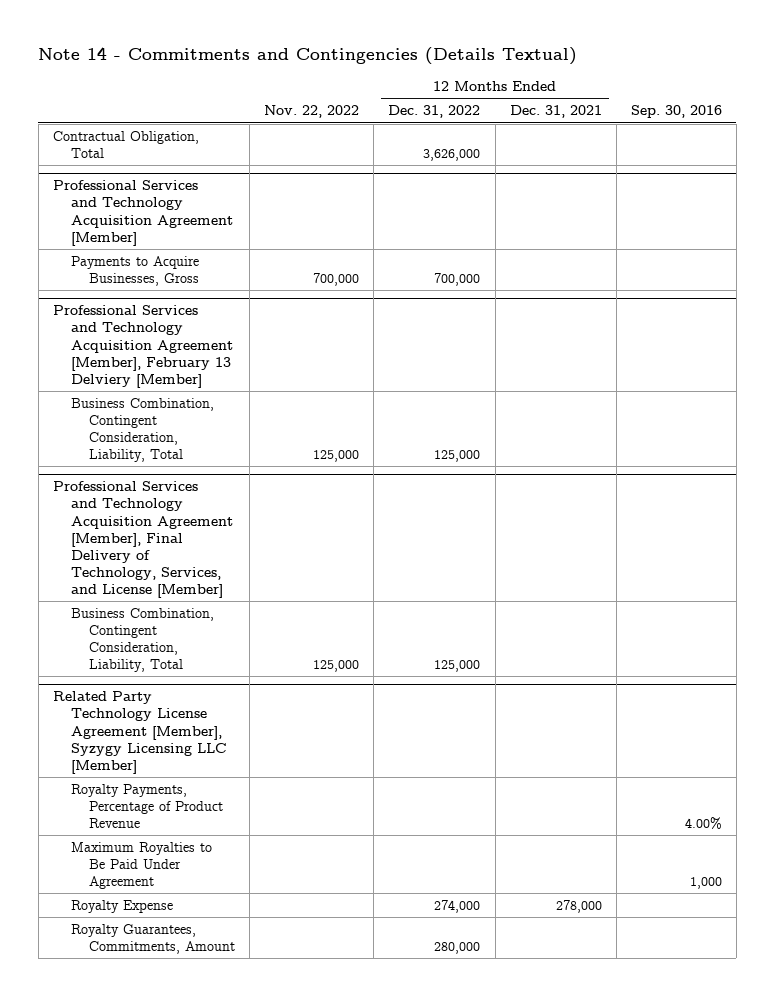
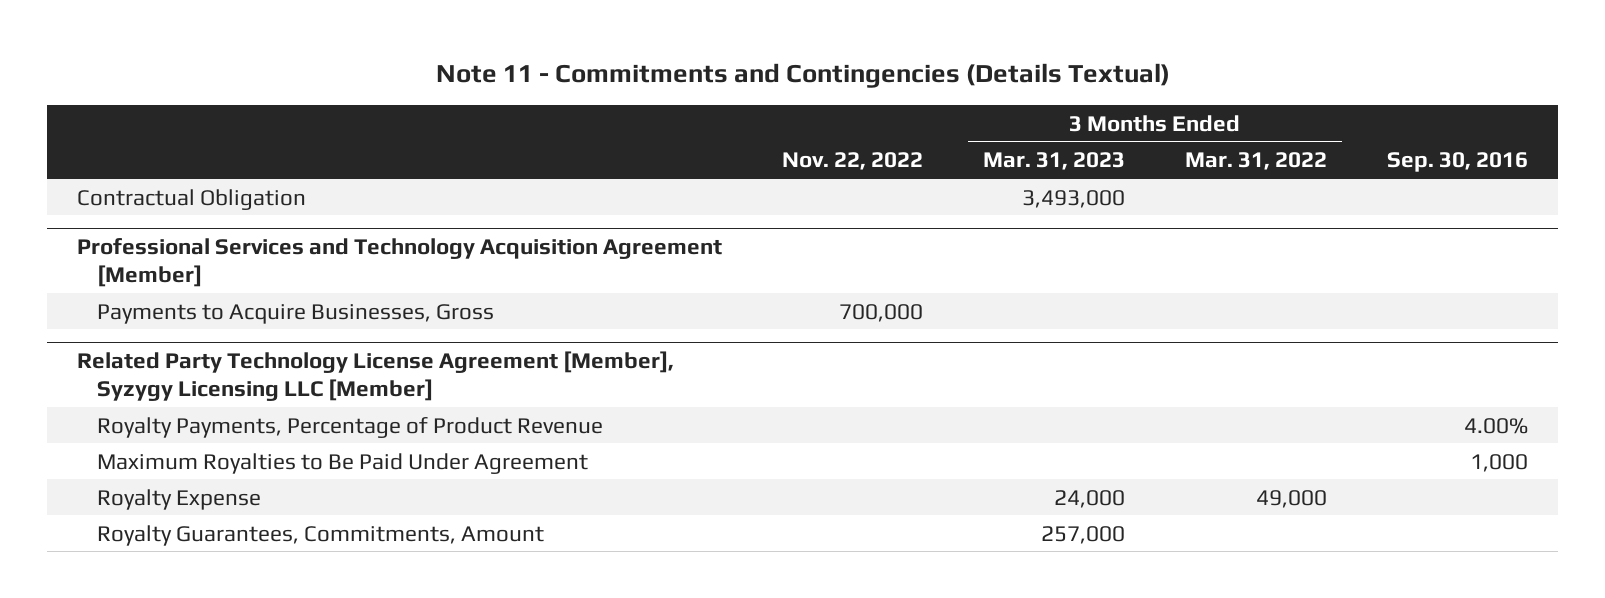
- Note 14 - Commitments and Contingencies (Details Textual)
+ Note 11 - Commitments and Contingencies (Details Textual)
- | Nov. 22, 2022 | 12 Months Ended Dec. 31, 2022 | 12 Months Ended Dec. 31, 2021 | Sep. 30, 2016
+ | Nov. 22, 2022 | 3 Months Ended Mar. 31, 2023 | 3 Months Ended Mar. 31, 2022 | Sep. 30, 2016
- Contractual Obligation, Total | | 3,626,000 | |
+ Contractual Obligation | | 3,493,000 | |
- Professional Services and Technology Acquisition Agreement [Member], February 13 Delviery [Member]
- Business Combination, Contingent Consideration, Liability, Total | 125,000 | 125,000 | |
- Professional Services and Technology Acquisition Agreement [Member], Final Delivery of Technology, Services, and License [Member]
- Business Combination, Contingent Consideration, Liability, Total | 125,000 | 125,000 | |

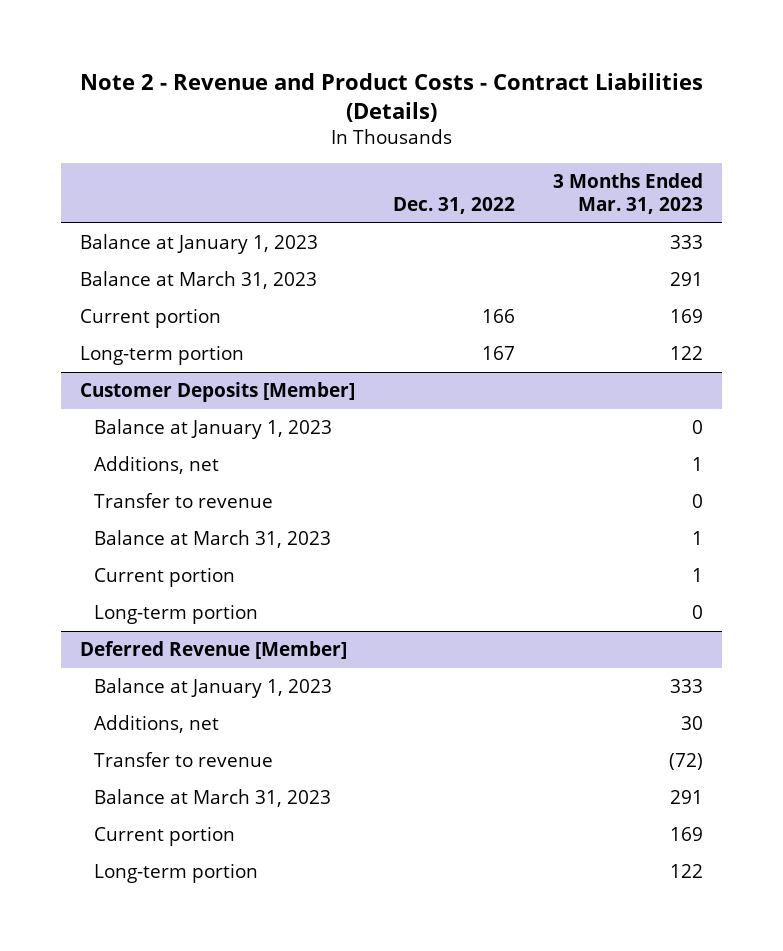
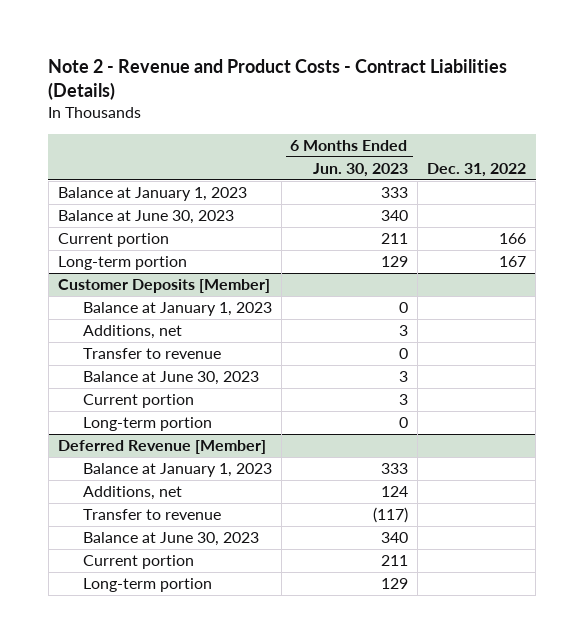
- | Dec. 31, 2022 | 3 Months Ended Mar. 31, 2023
+ | 6 Months Ended Jun. 30, 2023 | Dec. 31, 2022
- Balance at March 31, 2023 | | 291
+ Balance at June 30, 2023 | 340 |
@ Customer Deposits [Member]
- Balance at March 31, 2023 | | 1
+ Balance at June 30, 2023 | 3 |
@ Deferred Revenue [Member]
- Balance at March 31, 2023 | | 291
+ Balance at June 30, 2023 | 340 |

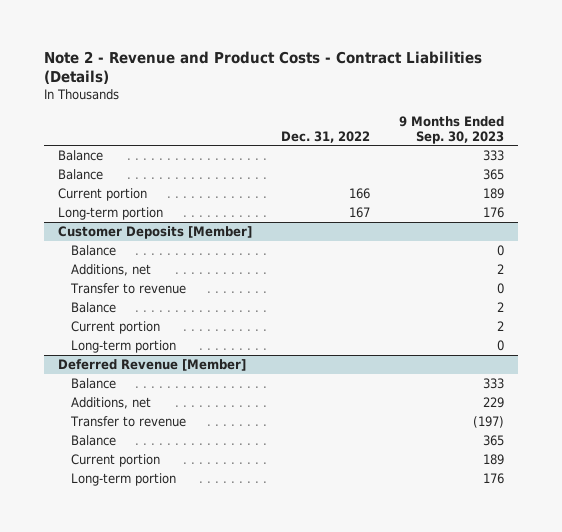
- | 6 Months Ended Jun. 30, 2023 | Dec. 31, 2022
+ | Dec. 31, 2022 | 9 Months Ended Sep. 30, 2023
- Balance at January 1, 2023 | 333 |
- Balance at June 30, 2023 | 340 |
+ Balance | | 333
+ Balance | | 365
@ Customer Deposits [Member]
- Balance at January 1, 2023 | 0 |
+ Balance | | 0
- Balance at June 30, 2023 | 3 |
+ Balance | | 2
@ Deferred Revenue [Member]
- Balance at January 1, 2023 | 333 |
+ Balance | | 333
- Balance at June 30, 2023 | 340 |
+ Balance | | 365

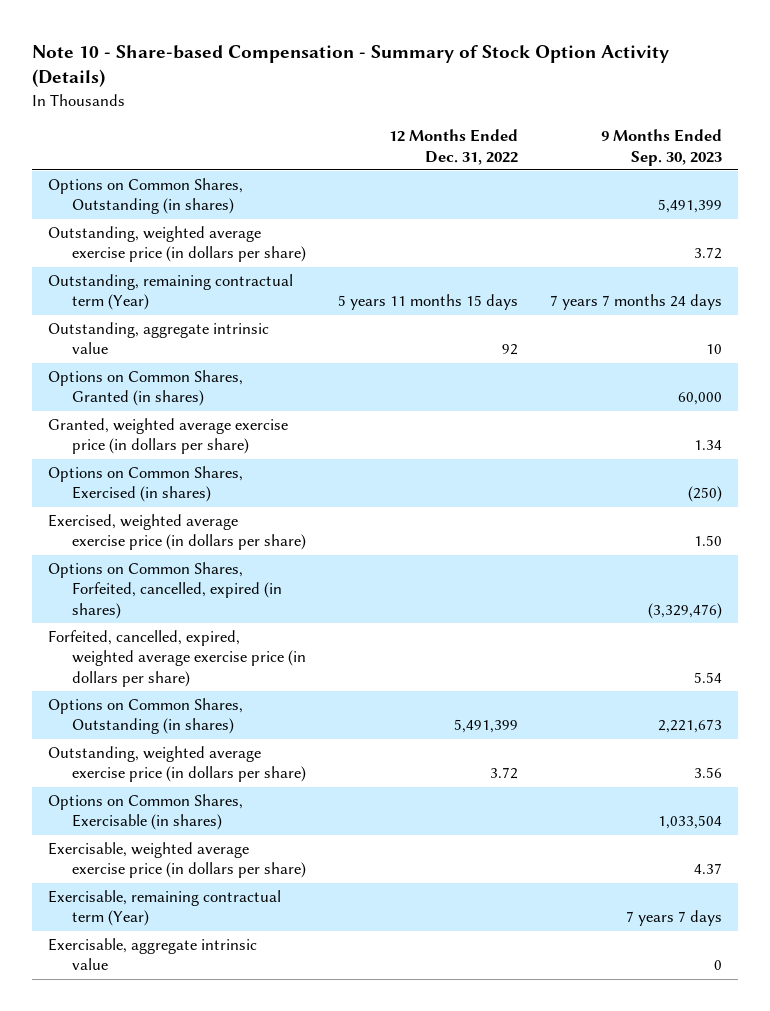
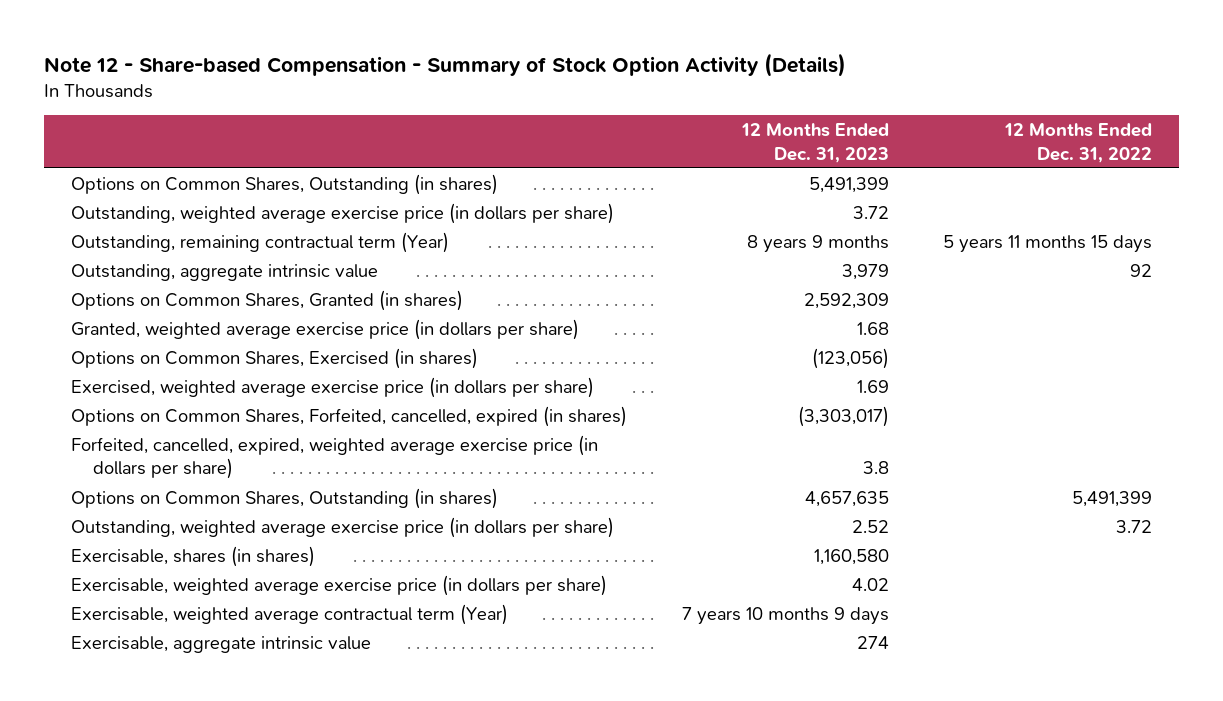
- Note 10 - Share-based Compensation - Summary of Stock Option Activity (Details)
+ Note 12 - Share-based Compensation - Summary of Stock Option Activity (Details)
- | 12 Months Ended Dec. 31, 2022 | 9 Months Ended Sep. 30, 2023
+ | 12 Months Ended Dec. 31, 2023 | 12 Months Ended Dec. 31, 2022
- Options on Common Shares, Exercisable (in shares) | | 1,033,504
+ Exercisable, shares (in shares) | 1,160,580 |
- Exercisable, remaining contractual term (Year) | | 7 years 7 days
+ Exercisable, weighted average contractual term (Year) | 7 years 10 months 9 days |

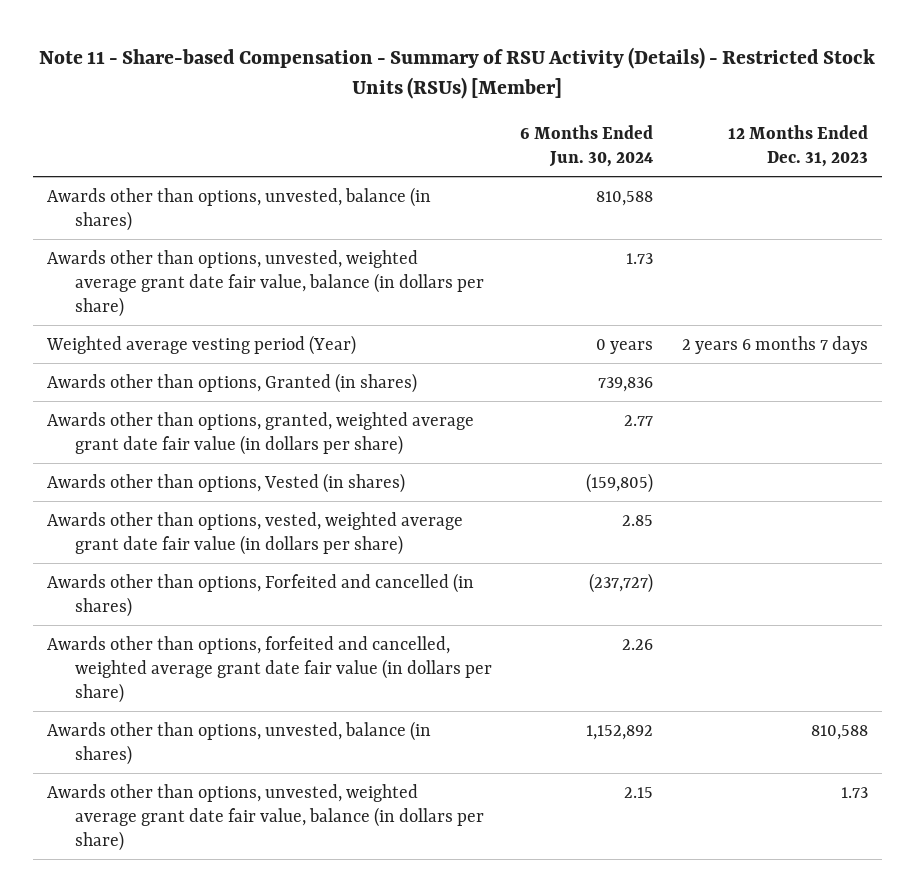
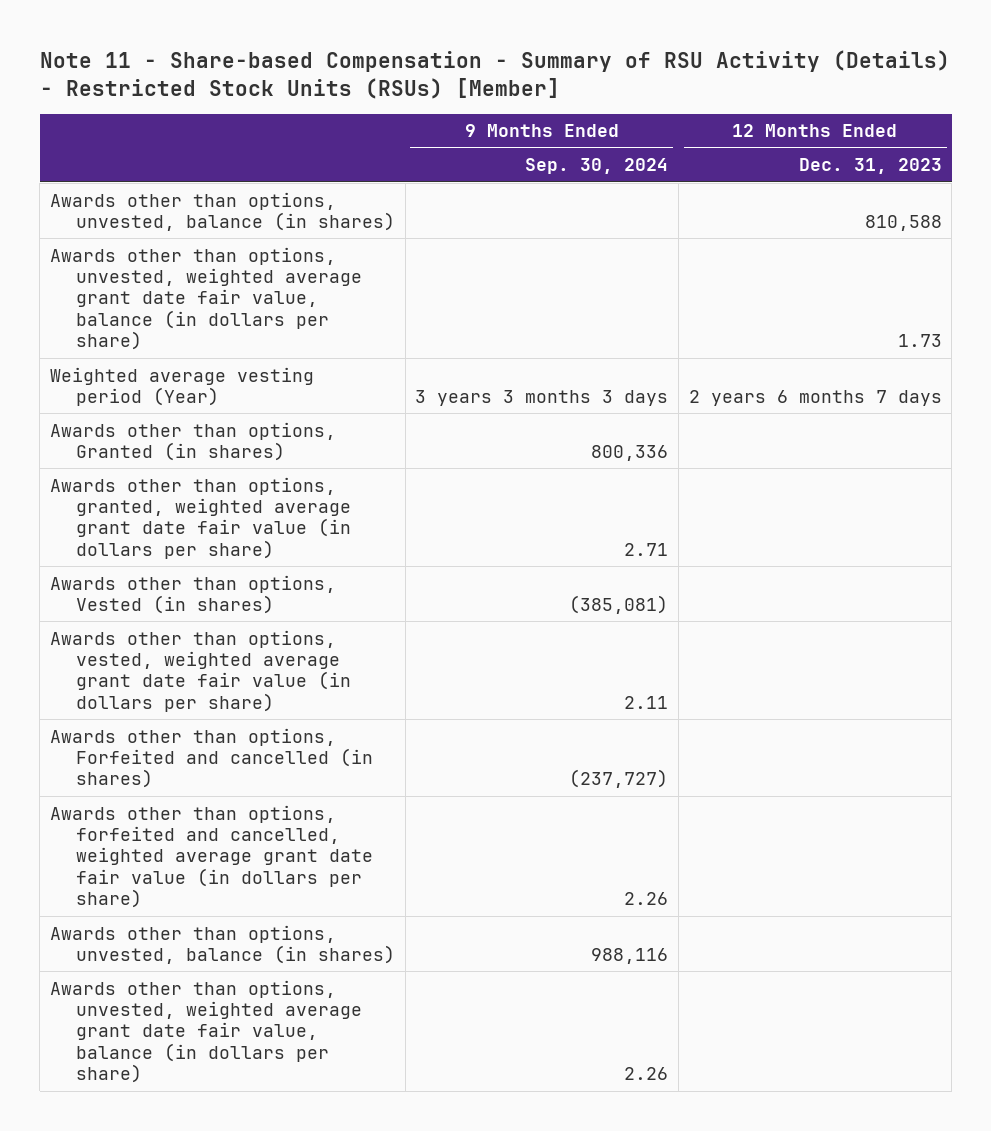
- | 6 Months Ended Jun. 30, 2024 | 12 Months Ended Dec. 31, 2023
+ | 9 Months Ended Sep. 30, 2024 | 12 Months Ended Dec. 31, 2023
moved up: Awards other than options, unvested, balance (in shares) | | 810,588
moved up: Awards other than options, unvested, weighted average grant date fair value, balance (in dollars per share) | | 1.73
moved down: Awards other than options, unvested, balance (in shares) | 988,116 |
moved down: Awards other than options, unvested, weighted average grant date fair value, balance (in dollars per share) | 2.26 |

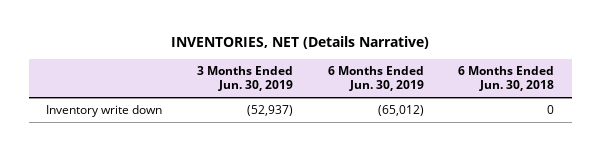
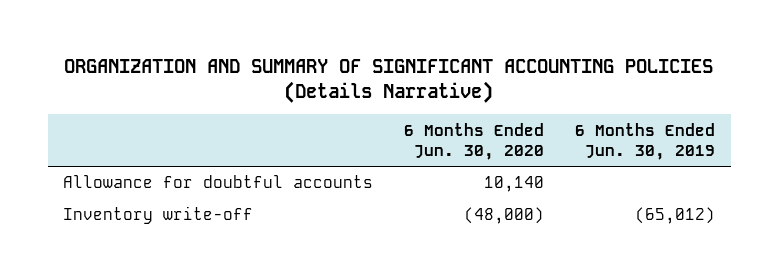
- INVENTORIES, NET (Details Narrative)
+ ORGANIZATION AND SUMMARY OF SIGNIFICANT ACCOUNTING POLICIES (Details Narrative)
- | 3 Months Ended Jun. 30, 2019 | 6 Months Ended Jun. 30, 2019 | 6 Months Ended Jun. 30, 2018
+ | 6 Months Ended Jun. 30, 2020 | 6 Months Ended Jun. 30, 2019
- Inventory write down | (52,937) | (65,012) | 0
+ Allowance for doubtful accounts | 10,140 |
+ Inventory write-off | (48,000) | (65,012)

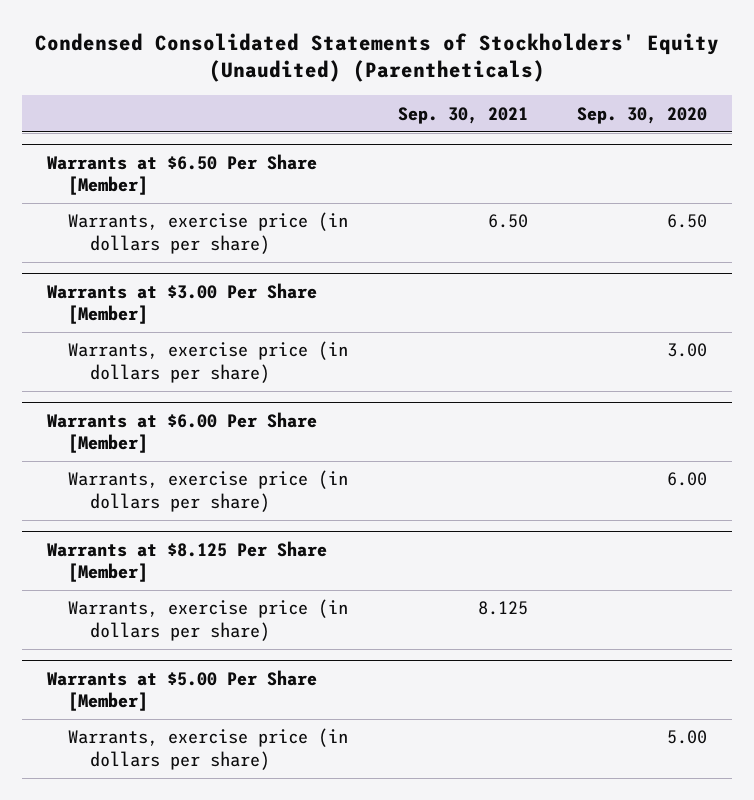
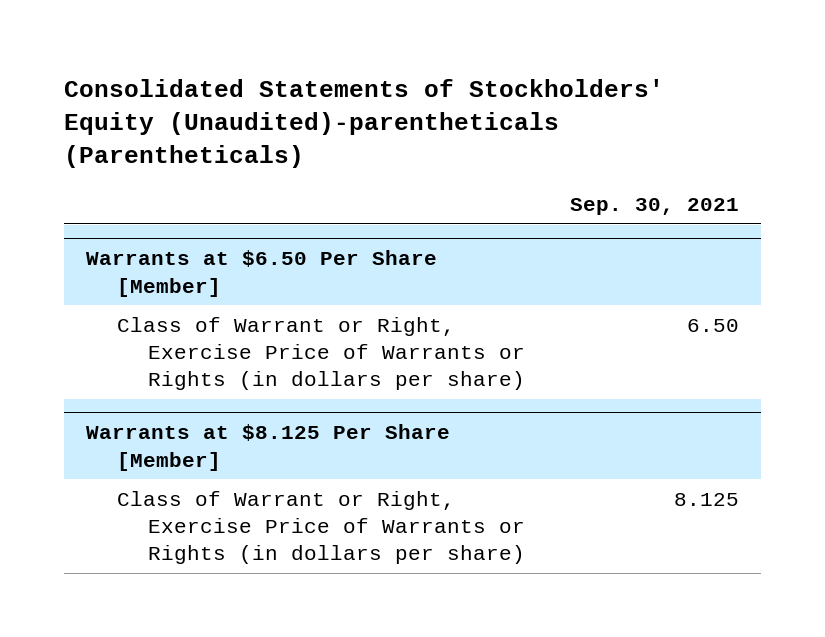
- Condensed Consolidated Statements of Stockholders' Equity (Unaudited) (Parentheticals)
+ Consolidated Statements of Stockholders' Equity (Unaudited)-parentheticals (Parentheticals)
- | Sep. 30, 2021 | Sep. 30, 2020
+ | Sep. 30, 2021
@ Warrants at $6.50 Per Share [Member]
- Warrants, exercise price (in dollars per share) | 6.50 | 6.50
- Warrants at $3.00 Per Share [Member]
- Warrants, exercise price (in dollars per share) | | 3.00
- Warrants at $6.00 Per Share [Member]
- Warrants, exercise price (in dollars per share) | | 6.00
@ Warrants at $6.50 Per Share [Member]
+ Class of Warrant or Right, Exercise Price of Warrants or Rights (in dollars per share) | 6.50
@ Warrants at $8.125 Per Share [Member]
- Warrants, exercise price (in dollars per share) | 8.125 |
- Warrants at $5.00 Per Share [Member]
- Warrants, exercise price (in dollars per share) | | 5.00
@ Warrants at $8.125 Per Share [Member]
+ Class of Warrant or Right, Exercise Price of Warrants or Rights (in dollars per share) | 8.125

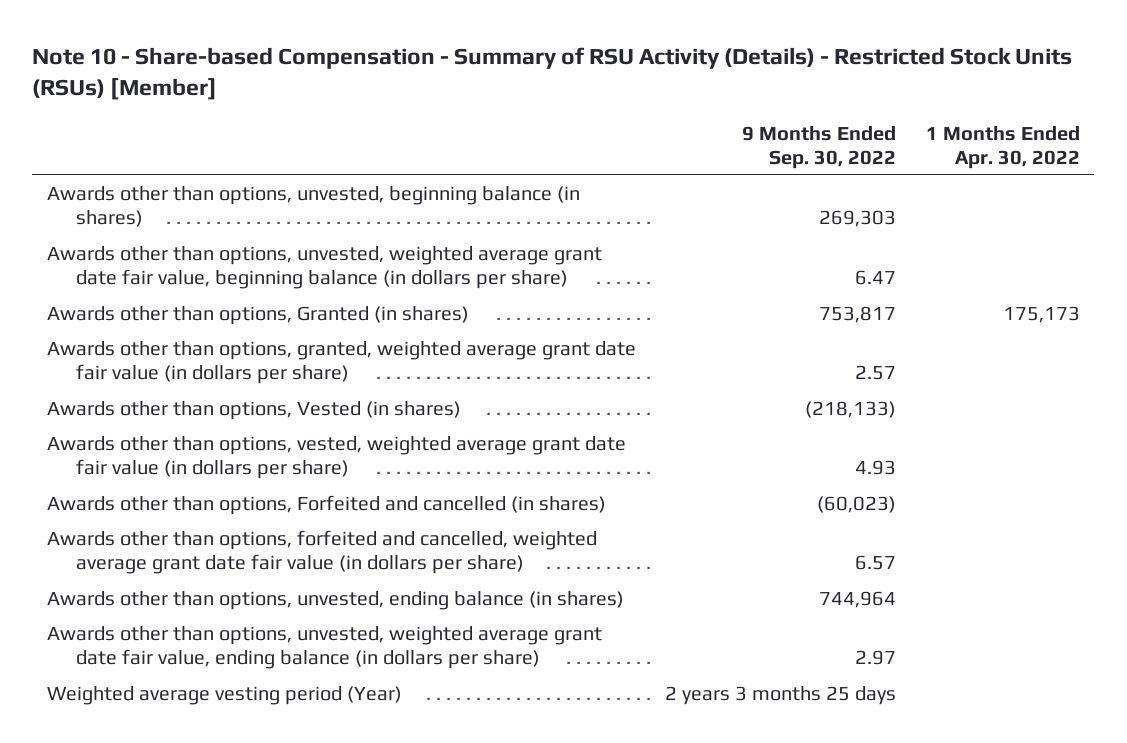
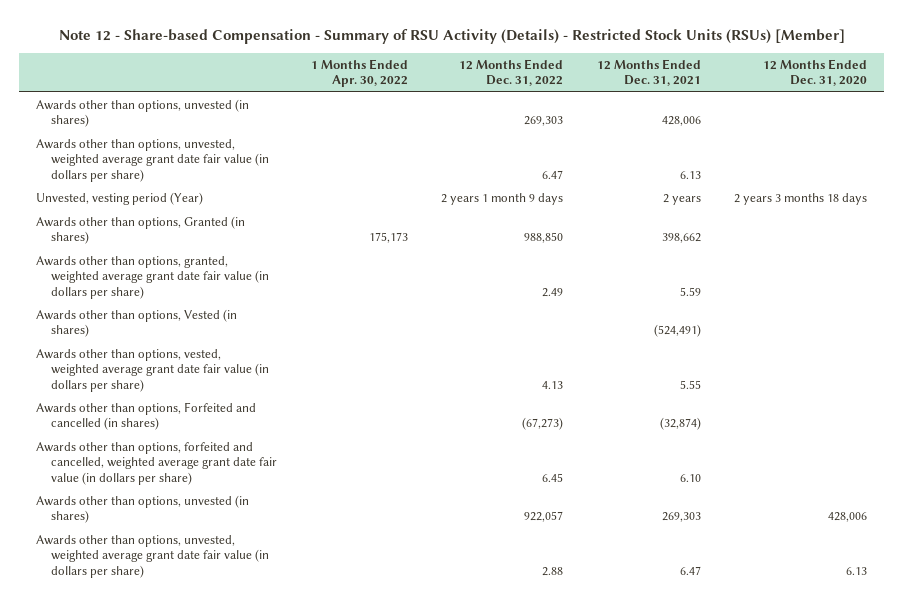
- Note 10 - Share-based Compensation - Summary of RSU Activity (Details) - Restricted Stock Units (RSUs) [Member]
+ Note 12 - Share-based Compensation - Summary of RSU Activity (Details) - Restricted Stock Units (RSUs) [Member]
- | 9 Months Ended Sep. 30, 2022 | 1 Months Ended Apr. 30, 2022
+ | 1 Months Ended Apr. 30, 2022 | 12 Months Ended Dec. 31, 2022 | 12 Months Ended Dec. 31, 2021 | 12 Months Ended Dec. 31, 2020
- Awards other than options, unvested, beginning balance (in shares) | 269,303 |
- Awards other than options, unvested, weighted average grant date fair value, beginning balance (in dollars per share) | 6.47 |
+ Awards other than options, unvested (in shares) | | 269,303 | 428,006 |
+ Awards other than options, unvested, weighted average grant date fair value (in dollars per share) | | 6.47 | 6.13 |
+ Unvested, vesting period (Year) | | 2 years 1 month 9 days | 2 years | 2 years 3 months 18 days
- Awards other than options, unvested, ending balance (in shares) | 744,964 |
- Awards other than options, unvested, weighted average grant date fair value, ending balance (in dollars per share) | 2.97 |
- Weighted average vesting period (Year) | 2 years 3 months 25 days |
+ Awards other than options, unvested (in shares) | | 922,057 | 269,303 | 428,006
+ Awards other than options, unvested, weighted average grant date fair value (in dollars per share) | | 2.88 | 6.47 | 6.13

